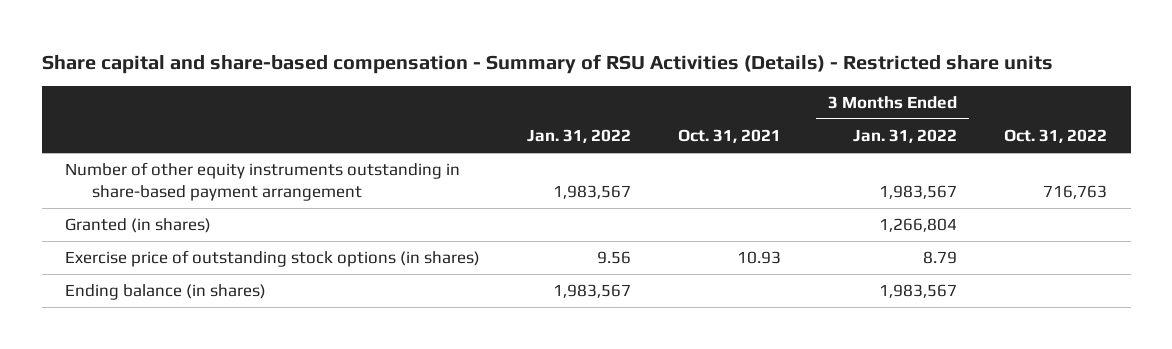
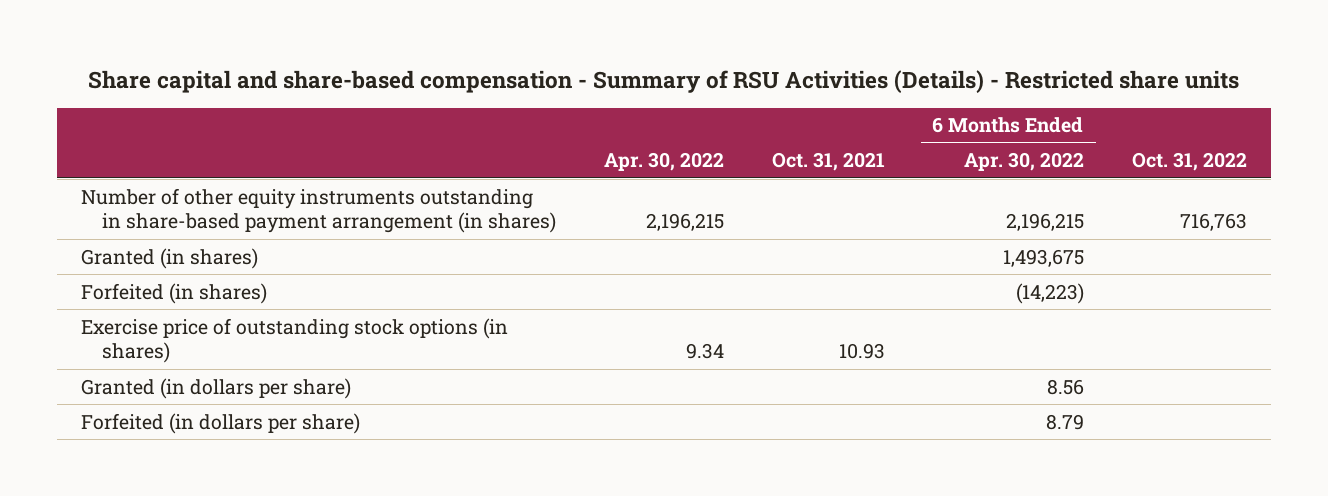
- | Jan. 31, 2022 | Oct. 31, 2021 | 3 Months Ended Jan. 31, 2022 | Oct. 31, 2022
+ | Apr. 30, 2022 | Oct. 31, 2021 | 6 Months Ended Apr. 30, 2022 | Oct. 31, 2022
- Number of other equity instruments outstanding in share-based payment arrangement | 1,983,567 | | 1,983,567 | 716,763
+ Number of other equity instruments outstanding in share-based payment arrangement (in shares) | 2,196,215 | | 2,196,215 | 716,763
+ Forfeited (in shares) | | | (14,223) |
- Ending balance (in shares) | 1,983,567 | | 1,983,567 |
+ Granted (in dollars per share) | | | 8.56 |
+ Forfeited (in dollars per share) | | | 8.79 |

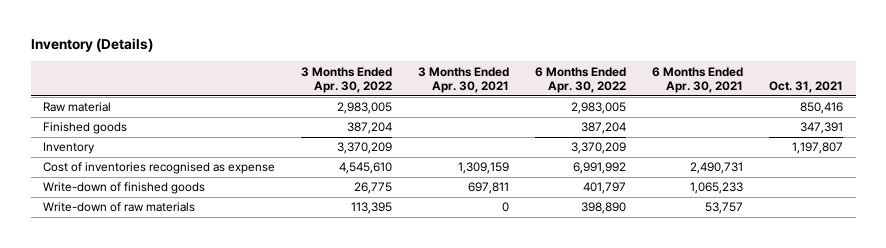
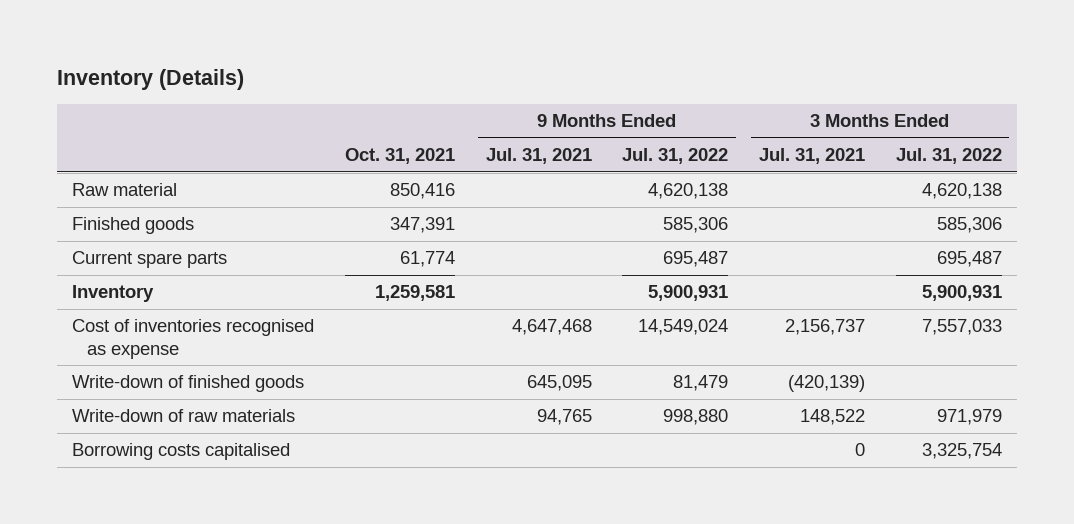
- | 3 Months Ended Apr. 30, 2022 | 3 Months Ended Apr. 30, 2021 | 6 Months Ended Apr. 30, 2022 | 6 Months Ended Apr. 30, 2021 | Oct. 31, 2021
+ | Oct. 31, 2021 | 9 Months Ended Jul. 31, 2021 | 9 Months Ended Jul. 31, 2022 | 3 Months Ended Jul. 31, 2021 | 3 Months Ended Jul. 31, 2022
- Inventory | 3,370,209 | | 3,370,209 | | 1,197,807
+ Current spare parts | 61,774 | | 695,487 | | 695,487
+ Inventory | 1,259,581 | | 5,900,931 | | 5,900,931
+ Borrowing costs capitalised | | | | 0 | 3,325,754

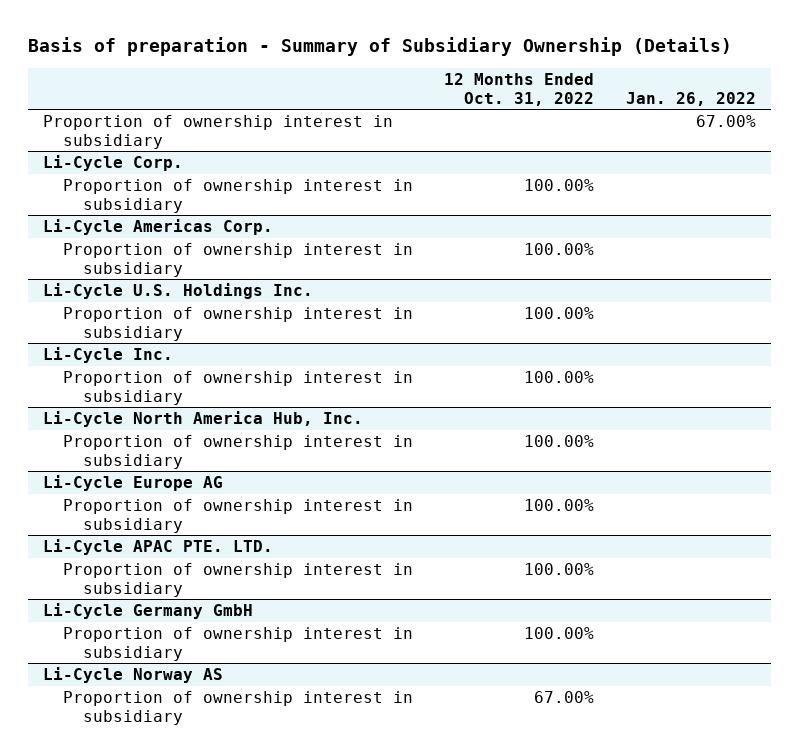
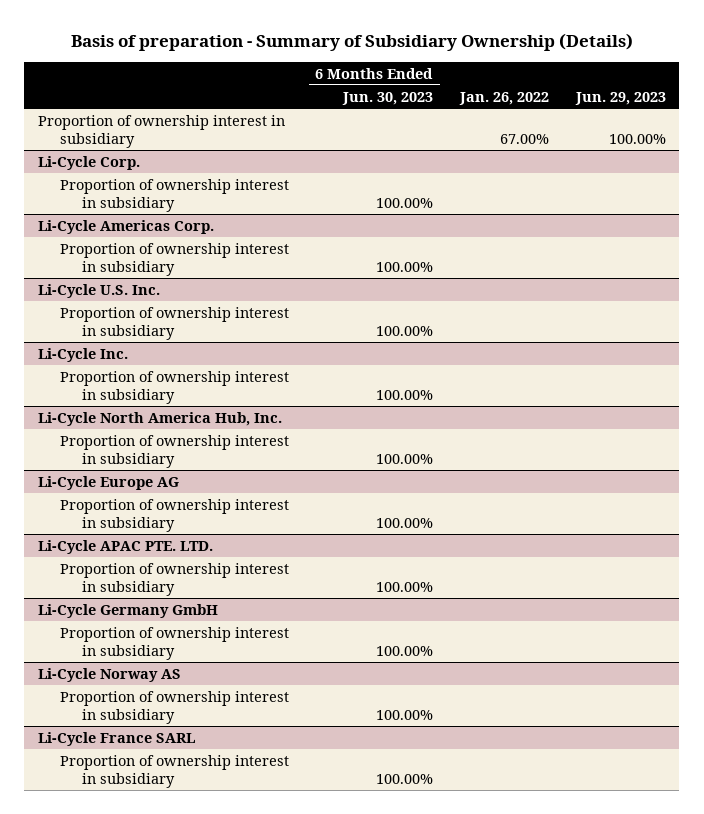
- | 12 Months Ended Oct. 31, 2022 | Jan. 26, 2022
+ | 6 Months Ended Jun. 30, 2023 | Jan. 26, 2022 | Jun. 29, 2023
- Li-Cycle U.S. Holdings Inc.
+ Li-Cycle U.S. Inc.
+ Li-Cycle France SARL
+ Proportion of ownership interest in subsidiary | 100.00% | |

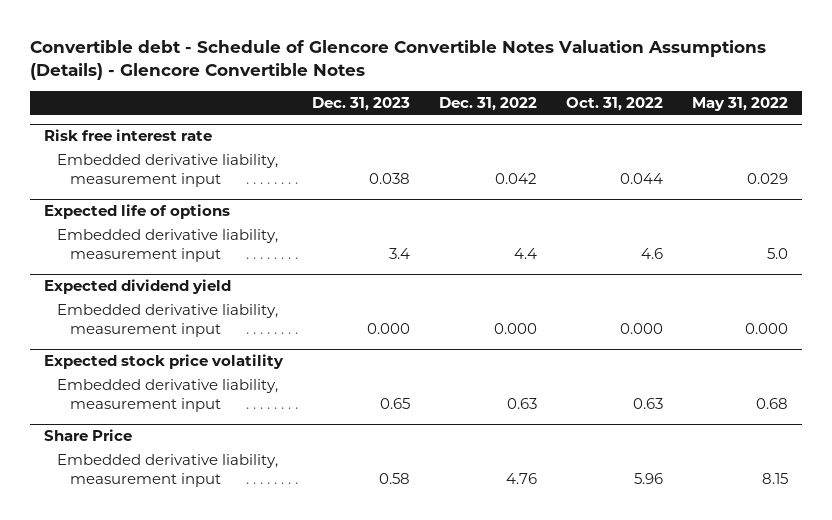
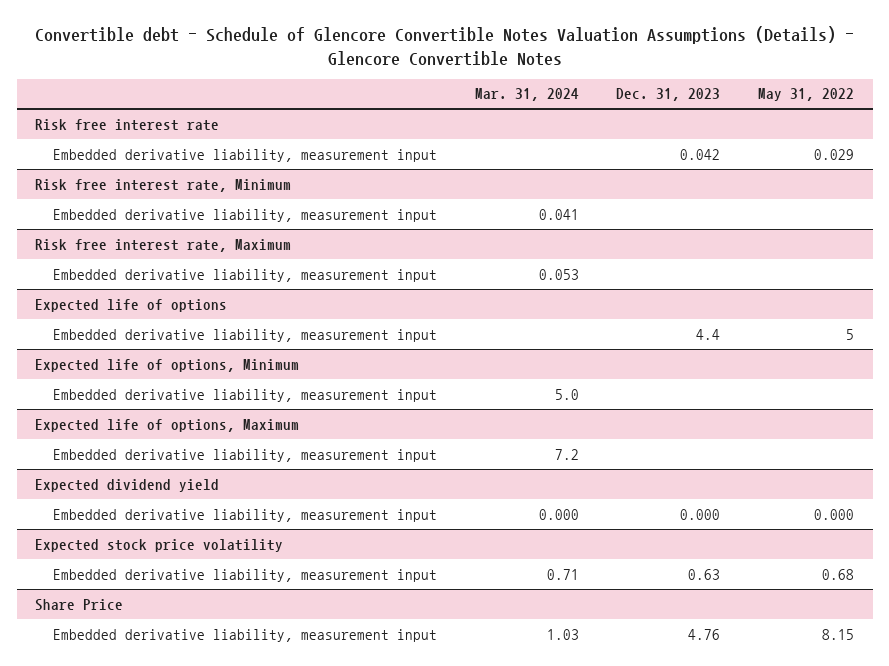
- | Dec. 31, 2023 | Dec. 31, 2022 | Oct. 31, 2022 | May 31, 2022
+ | Mar. 31, 2024 | Dec. 31, 2023 | May 31, 2022
@ Risk free interest rate
- Embedded derivative liability, measurement input | 0.038 | 0.042 | 0.044 | 0.029
+ Embedded derivative liability, measurement input | | 0.042 | 0.029
+ Risk free interest rate, Minimum
+ Embedded derivative liability, measurement input | 0.041 | |
+ Risk free interest rate, Maximum
+ Embedded derivative liability, measurement input | 0.053 | |
@ Expected life of options
- Embedded derivative liability, measurement input | 3.4 | 4.4 | 4.6 | 5.0
+ Embedded derivative liability, measurement input | | 4.4 | 5
+ Expected life of options, Minimum
+ Embedded derivative liability, measurement input | 5.0 | |
+ Expected life of options, Maximum
+ Embedded derivative liability, measurement input | 7.2 | |
@ Expected stock price volatility
- Embedded derivative liability, measurement input | 0.65 | 0.63 | 0.63 | 0.68
+ Embedded derivative liability, measurement input | 0.71 | 0.63 | 0.68
@ Share Price
- Embedded derivative liability, measurement input | 0.58 | 4.76 | 5.96 | 8.15
+ Embedded derivative liability, measurement input | 1.03 | 4.76 | 8.15

